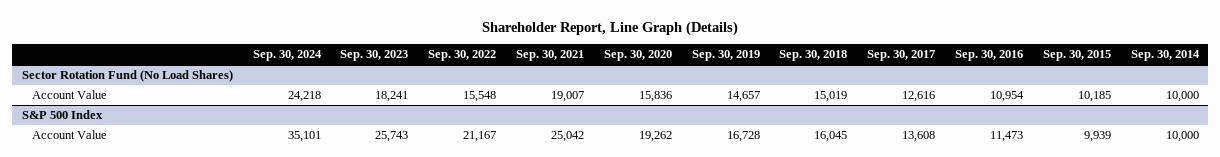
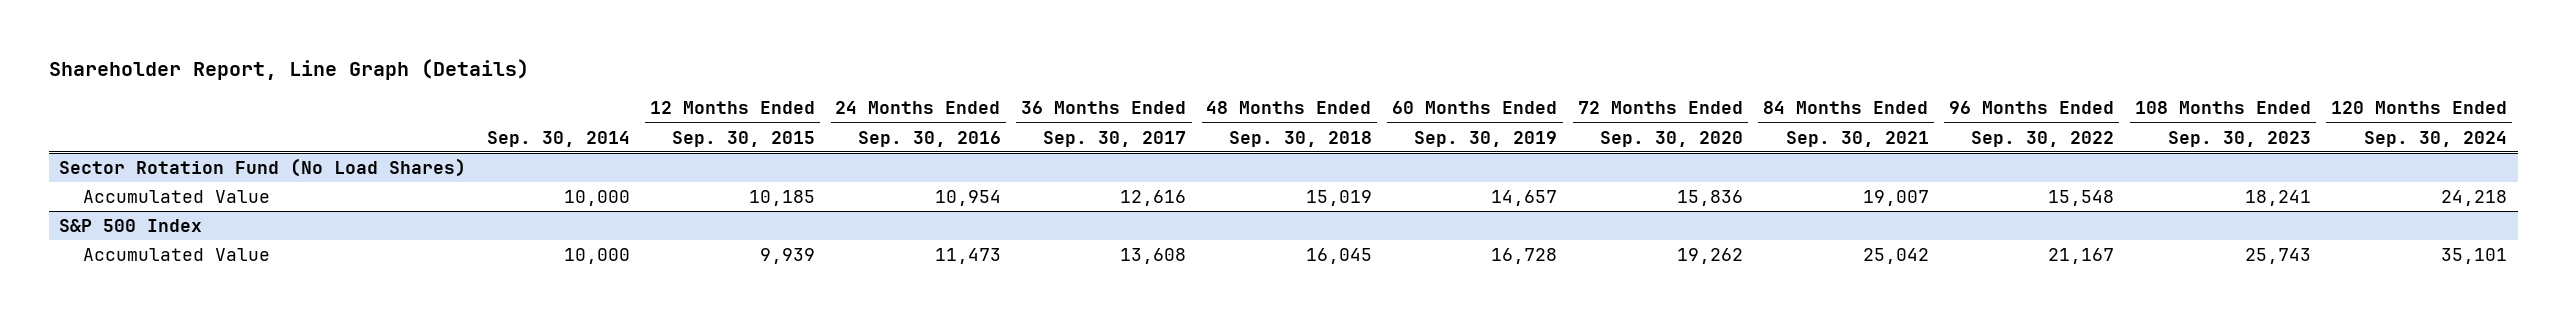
- | Sep. 30, 2024 | Sep. 30, 2023 | Sep. 30, 2022 | Sep. 30, 2021 | Sep. 30, 2020 | Sep. 30, 2019 | Sep. 30, 2018 | Sep. 30, 2017 | Sep. 30, 2016 | Sep. 30, 2015 | Sep. 30, 2014
+ | Sep. 30, 2014 | 12 Months Ended Sep. 30, 2015 | 24 Months Ended Sep. 30, 2016 | 36 Months Ended Sep. 30, 2017 | 48 Months Ended Sep. 30, 2018 | 60 Months Ended Sep. 30, 2019 | 72 Months Ended Sep. 30, 2020 | 84 Months Ended Sep. 30, 2021 | 96 Months Ended Sep. 30, 2022 | 108 Months Ended Sep. 30, 2023 | 120 Months Ended Sep. 30, 2024
@ Sector Rotation Fund (No Load Shares)
- Account Value | 24,218 | 18,241 | 15,548 | 19,007 | 15,836 | 14,657 | 15,019 | 12,616 | 10,954 | 10,185 | 10,000
+ Accumulated Value | 10,000 | 10,185 | 10,954 | 12,616 | 15,019 | 14,657 | 15,836 | 19,007 | 15,548 | 18,241 | 24,218
@ S&P 500 Index
- Account Value | 35,101 | 25,743 | 21,167 | 25,042 | 19,262 | 16,728 | 16,045 | 13,608 | 11,473 | 9,939 | 10,000
+ Accumulated Value | 10,000 | 9,939 | 11,473 | 13,608 | 16,045 | 16,728 | 19,262 | 25,042 | 21,167 | 25,743 | 35,101

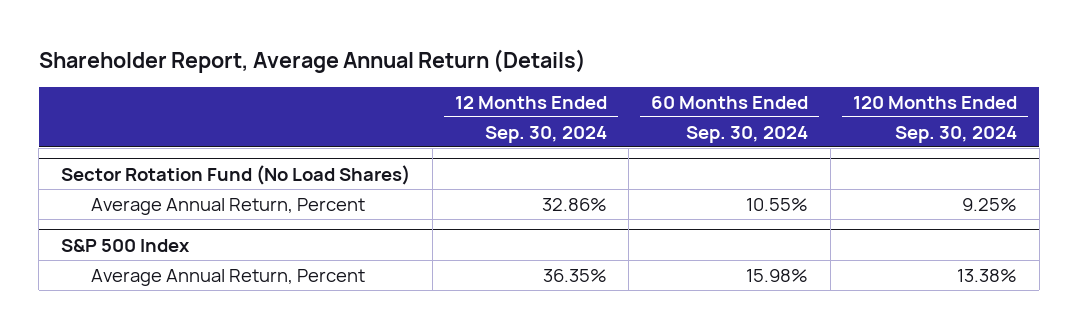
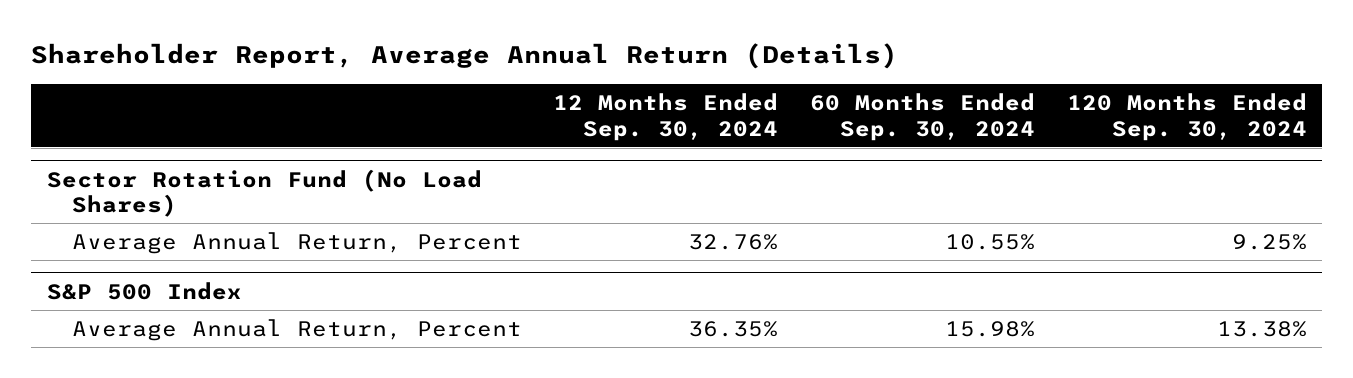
@ Sector Rotation Fund (No Load Shares)
- Average Annual Return, Percent | 32.86% | 10.55% | 9.25%
+ Average Annual Return, Percent | 32.76% | 10.55% | 9.25%

